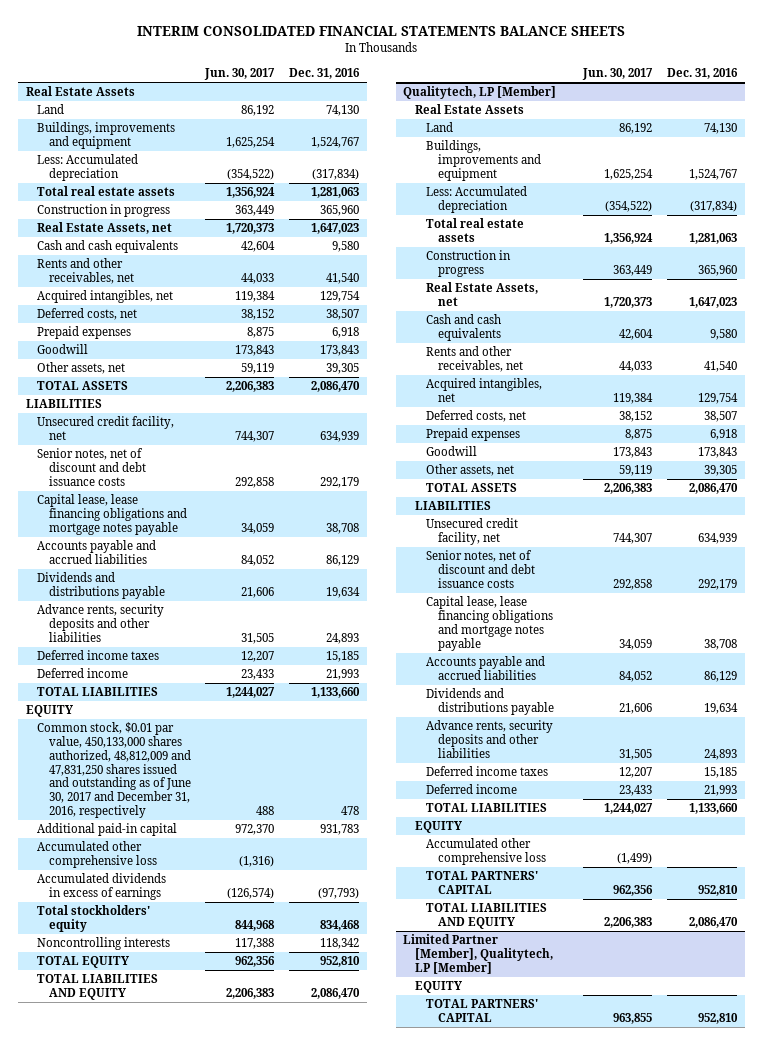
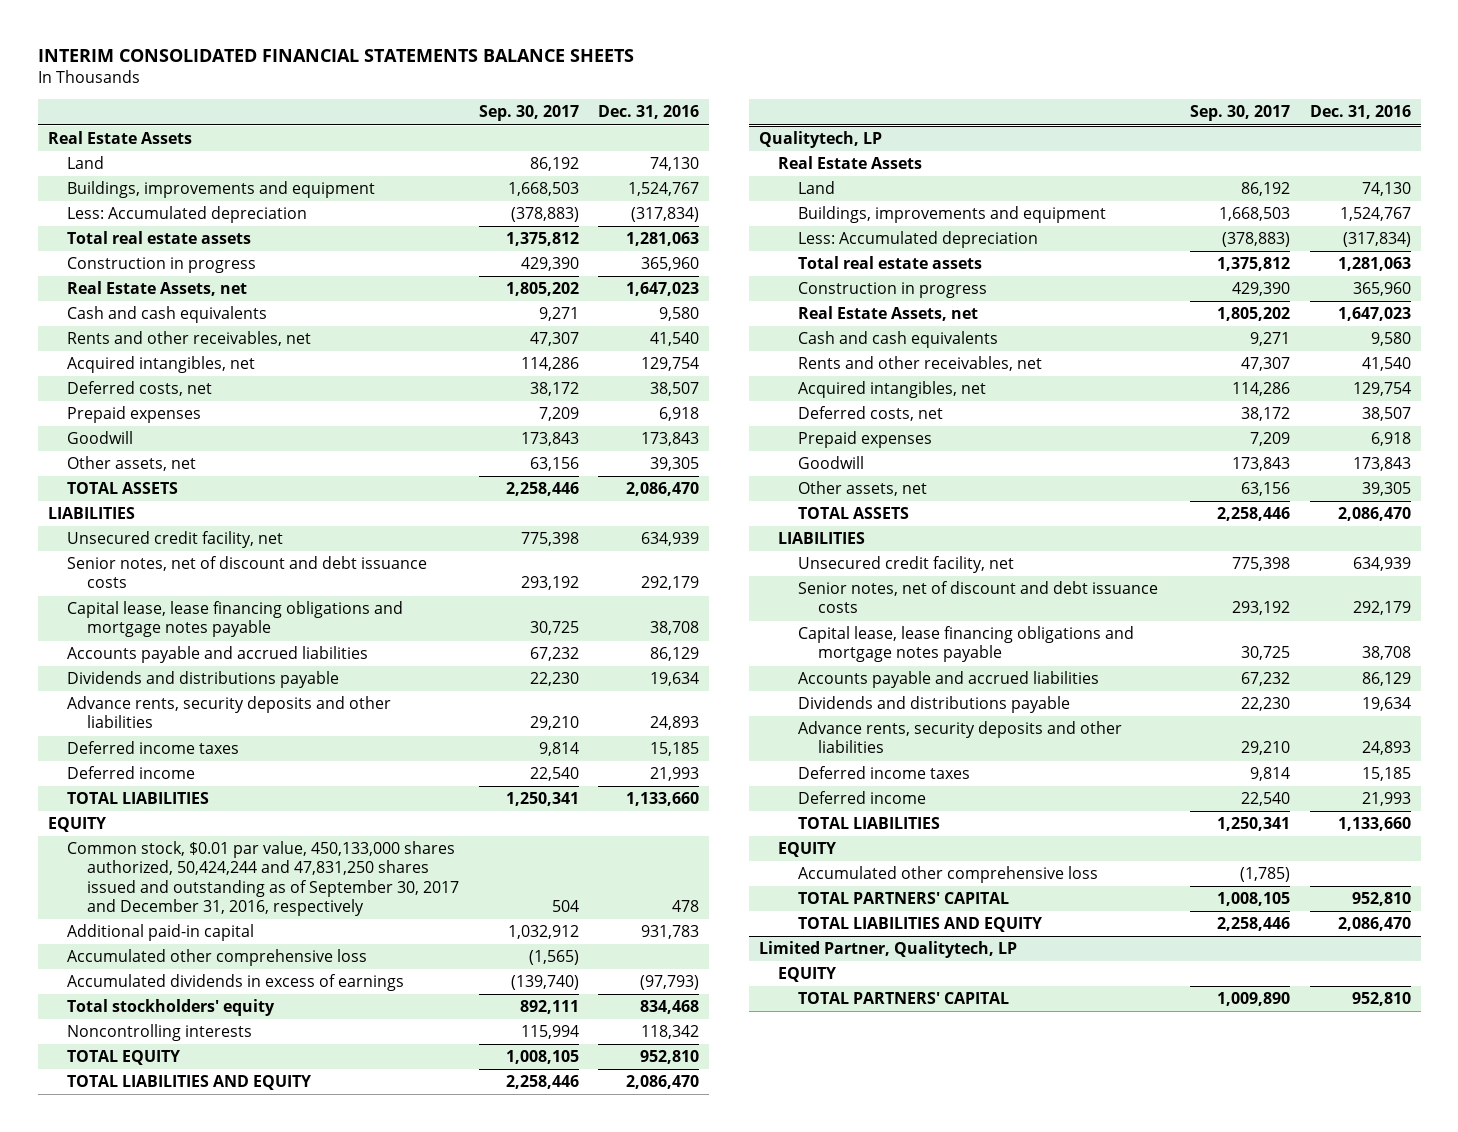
- | Jun. 30, 2017 | Dec. 31, 2016
+ | Sep. 30, 2017 | Dec. 31, 2016
- Common stock, $0.01 par value, 450,133,000 shares authorized, 48,812,009 and 47,831,250 shares issued and outstanding as of June 30, 2017 and December 31, 2016, respectively | 488 | 478
+ Common stock, $0.01 par value, 450,133,000 shares authorized, 50,424,244 and 47,831,250 shares issued and outstanding as of September 30, 2017 and December 31, 2016, respectively | 504 | 478
- Qualitytech, LP [Member]
+ Qualitytech, LP
- Limited Partner [Member], Qualitytech, LP [Member]
+ Limited Partner, Qualitytech, LP

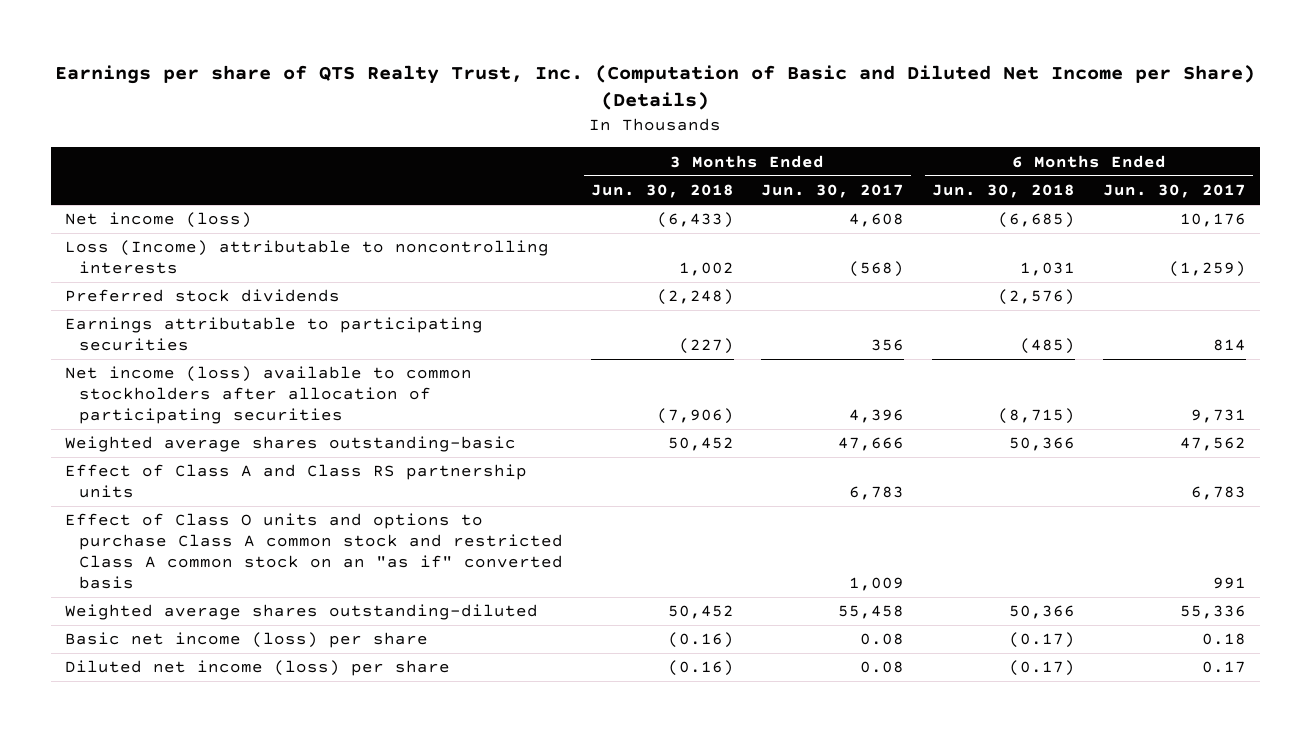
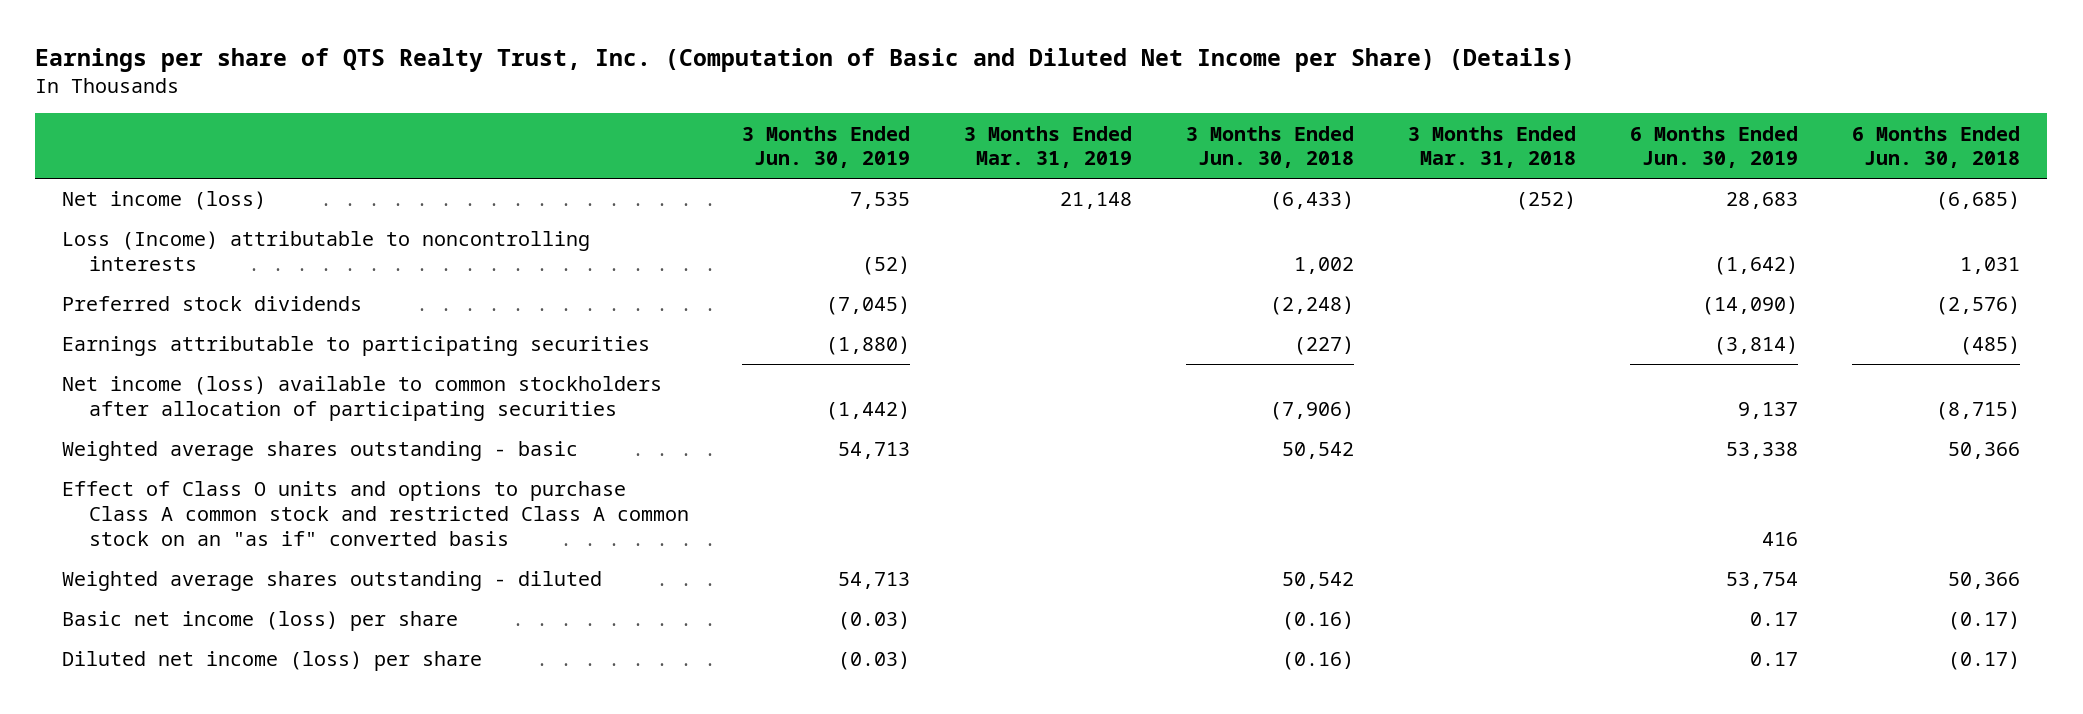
- | 3 Months Ended Jun. 30, 2018 | 3 Months Ended Jun. 30, 2017 | 6 Months Ended Jun. 30, 2018 | 6 Months Ended Jun. 30, 2017
+ | 3 Months Ended Jun. 30, 2019 | 3 Months Ended Mar. 31, 2019 | 3 Months Ended Jun. 30, 2018 | 3 Months Ended Mar. 31, 2018 | 6 Months Ended Jun. 30, 2019 | 6 Months Ended Jun. 30, 2018
- Weighted average shares outstanding-basic | 50,452 | 47,666 | 50,366 | 47,562
- Effect of Class A and Class RS partnership units | | 6,783 | | 6,783
+ Weighted average shares outstanding - basic | 54,713 | | 50,542 | | 53,338 | 50,366
- Weighted average shares outstanding-diluted | 50,452 | 55,458 | 50,366 | 55,336
+ Weighted average shares outstanding - diluted | 54,713 | | 50,542 | | 53,754 | 50,366

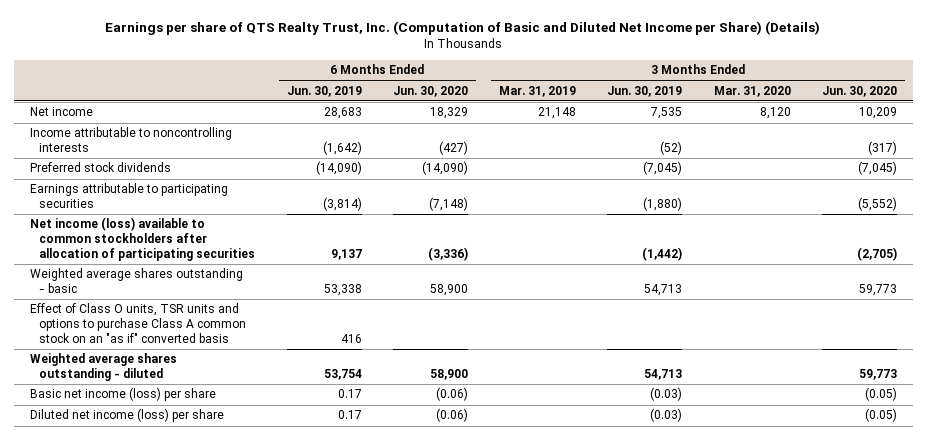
- | 3 Months Ended Jun. 30, 2019 | 3 Months Ended Mar. 31, 2019 | 3 Months Ended Jun. 30, 2018 | 3 Months Ended Mar. 31, 2018 | 6 Months Ended Jun. 30, 2019 | 6 Months Ended Jun. 30, 2018
+ | 6 Months Ended Jun. 30, 2019 | 6 Months Ended Jun. 30, 2020 | 3 Months Ended Mar. 31, 2019 | 3 Months Ended Jun. 30, 2019 | 3 Months Ended Mar. 31, 2020 | 3 Months Ended Jun. 30, 2020
- Net income (loss) | 7,535 | 21,148 | (6,433) | (252) | 28,683 | (6,685)
- Loss (Income) attributable to noncontrolling interests | (52) | | 1,002 | | (1,642) | 1,031
+ Net income | 28,683 | 18,329 | 21,148 | 7,535 | 8,120 | 10,209
+ Income attributable to noncontrolling interests | (1,642) | (427) | | (52) | | (317)
- Effect of Class O units and options to purchase Class A common stock and restricted Class A common stock on an "as if" converted basis | | | | | 416 |
+ Effect of Class O units, TSR units and options to purchase Class A common stock on an "as if" converted basis | 416 | | | | |

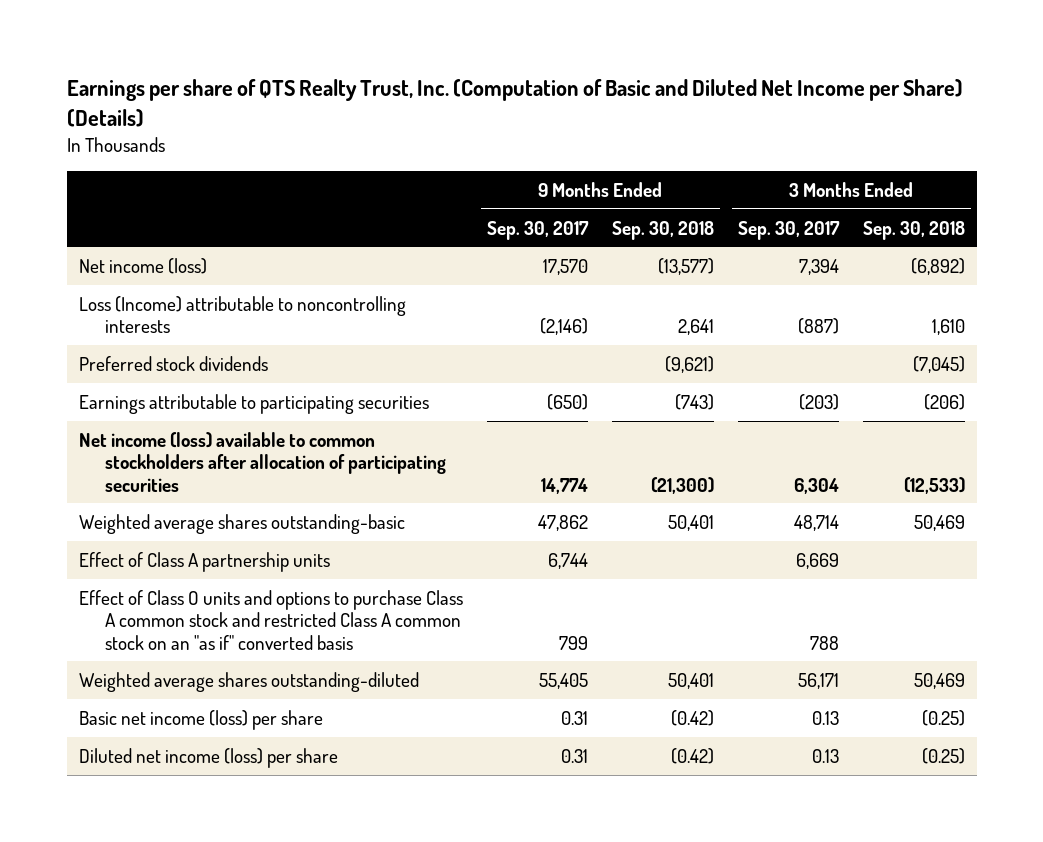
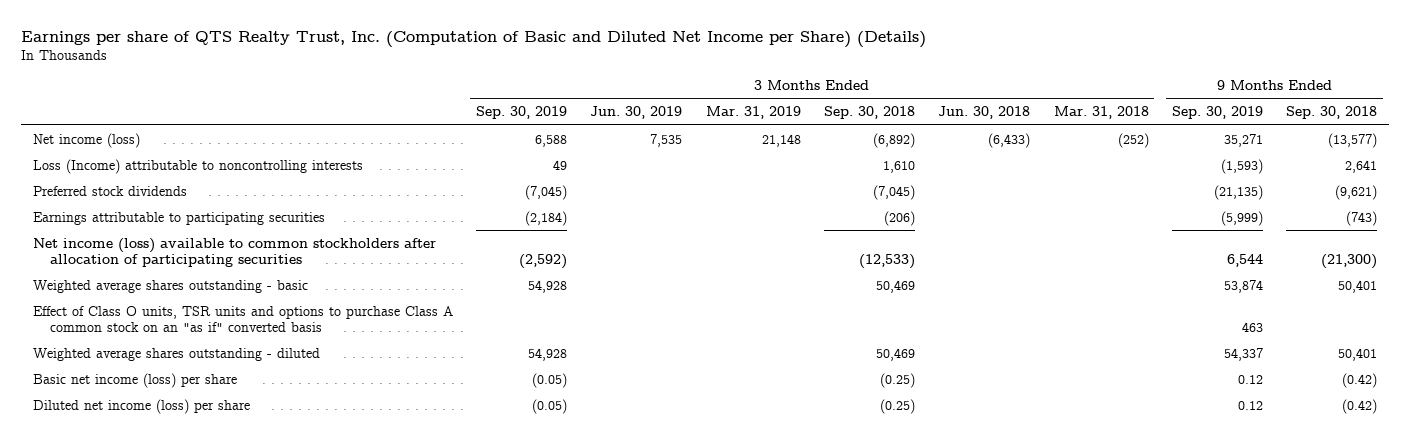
- | 9 Months Ended Sep. 30, 2017 | 9 Months Ended Sep. 30, 2018 | 3 Months Ended Sep. 30, 2017 | 3 Months Ended Sep. 30, 2018
+ | 3 Months Ended Sep. 30, 2019 | 3 Months Ended Jun. 30, 2019 | 3 Months Ended Mar. 31, 2019 | 3 Months Ended Sep. 30, 2018 | 3 Months Ended Jun. 30, 2018 | 3 Months Ended Mar. 31, 2018 | 9 Months Ended Sep. 30, 2019 | 9 Months Ended Sep. 30, 2018
- Weighted average shares outstanding-basic | 47,862 | 50,401 | 48,714 | 50,469
- Effect of Class A partnership units | 6,744 | | 6,669 |
- Effect of Class O units and options to purchase Class A common stock and restricted Class A common stock on an "as if" converted basis | 799 | | 788 |
- Weighted average shares outstanding-diluted | 55,405 | 50,401 | 56,171 | 50,469
+ Weighted average shares outstanding - basic | 54,928 | | | 50,469 | | | 53,874 | 50,401
+ Effect of Class O units, TSR units and options to purchase Class A common stock on an "as if" converted basis | | | | | | | 463 |
+ Weighted average shares outstanding - diluted | 54,928 | | | 50,469 | | | 54,337 | 50,401

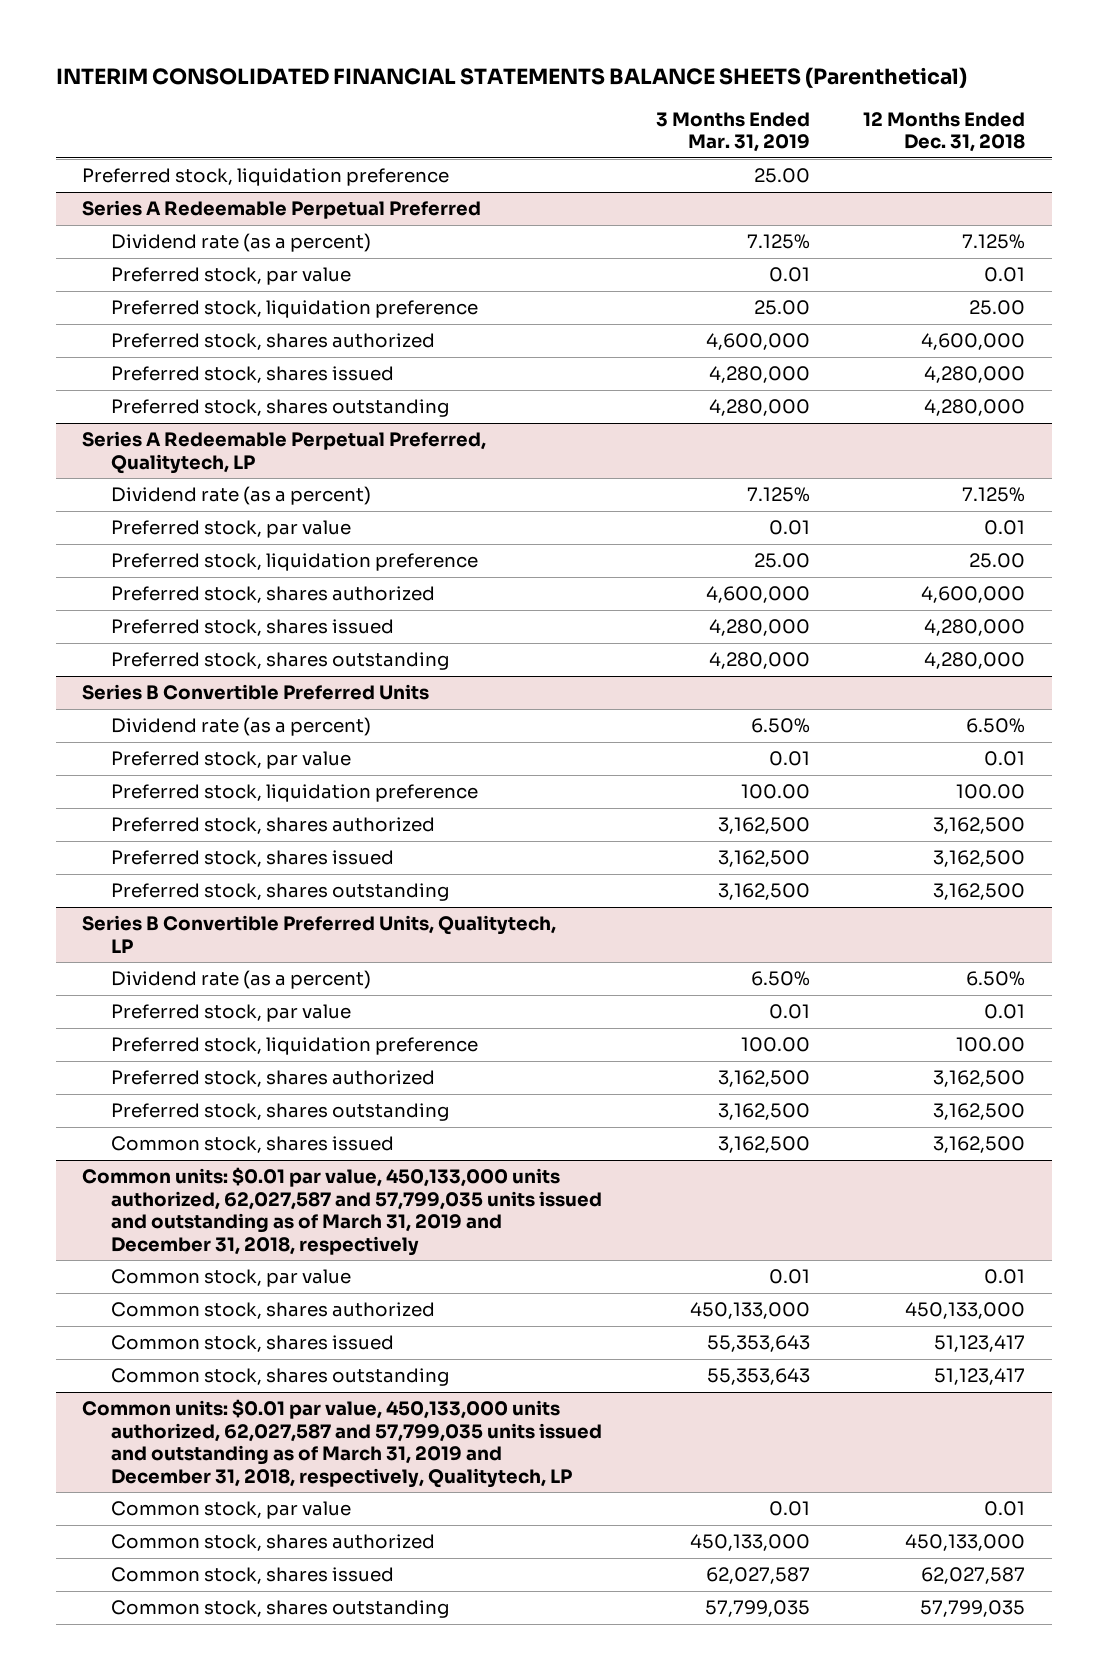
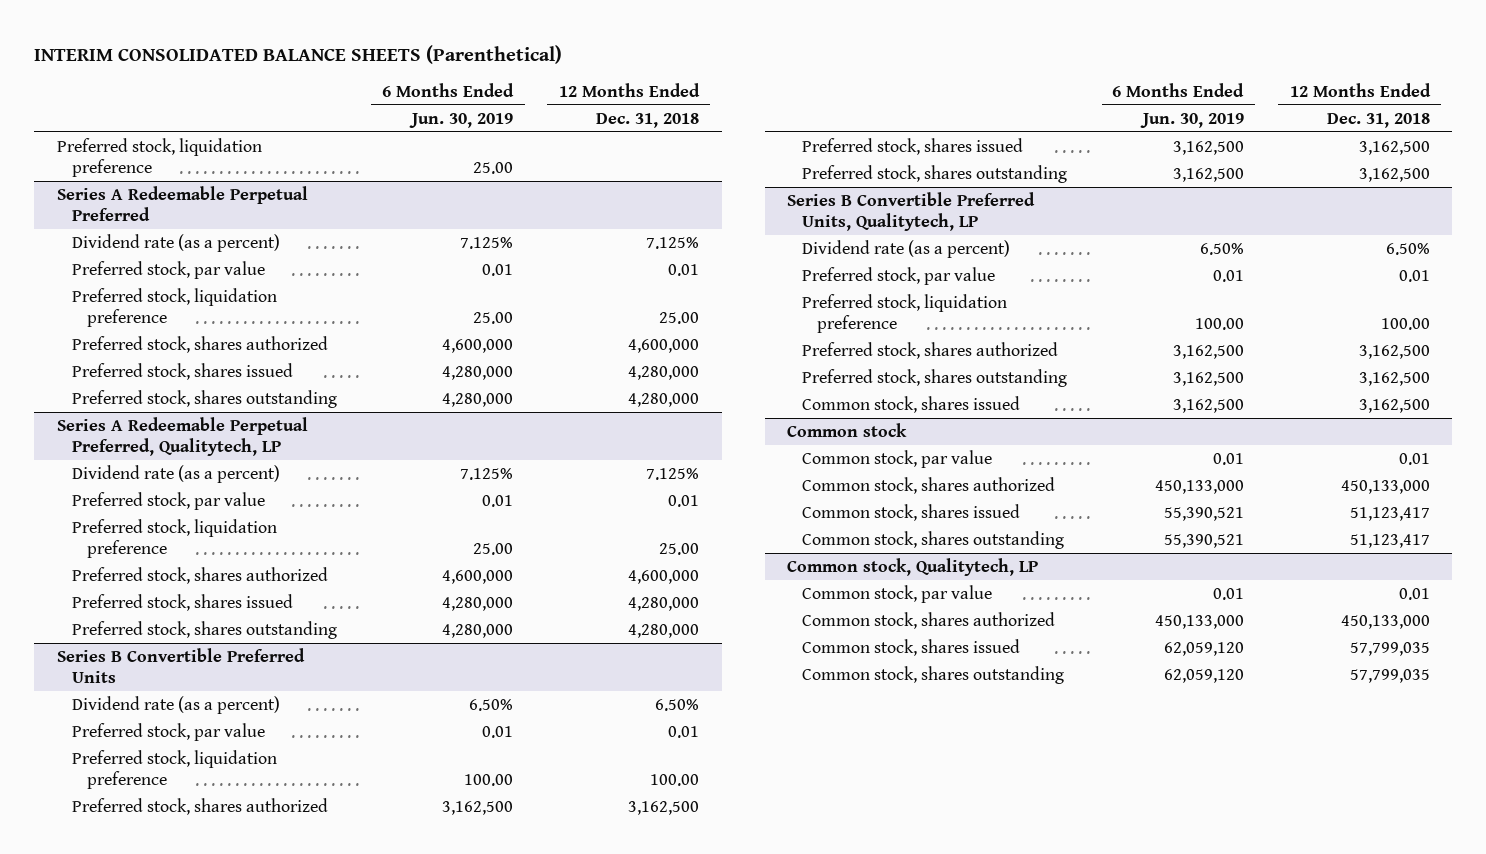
- INTERIM CONSOLIDATED FINANCIAL STATEMENTS BALANCE SHEETS (Parenthetical)
+ INTERIM CONSOLIDATED BALANCE SHEETS (Parenthetical)
- | 3 Months Ended Mar. 31, 2019 | 12 Months Ended Dec. 31, 2018
+ | 6 Months Ended Jun. 30, 2019 | 12 Months Ended Dec. 31, 2018
- Common units: $0.01 par value, 450,133,000 units authorized, 62,027,587 and 57,799,035 units issued and outstanding as of March 31, 2019 and December 31, 2018, respectively
+ Common stock
- Common units: $0.01 par value, 450,133,000 units authorized, 62,027,587 and 57,799,035 units issued and outstanding as of March 31, 2019 and December 31, 2018, respectively, Qualitytech, LP
+ Common stock, Qualitytech, LP
- Common stock, shares issued | 62,027,587 | 62,027,587
+ Common stock, shares issued | 62,059,120 | 57,799,035

